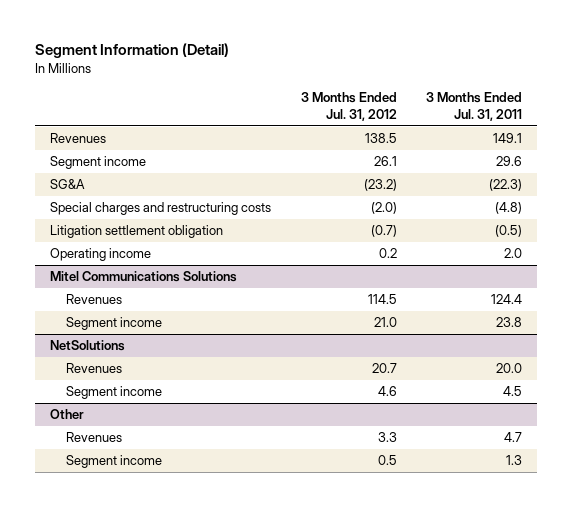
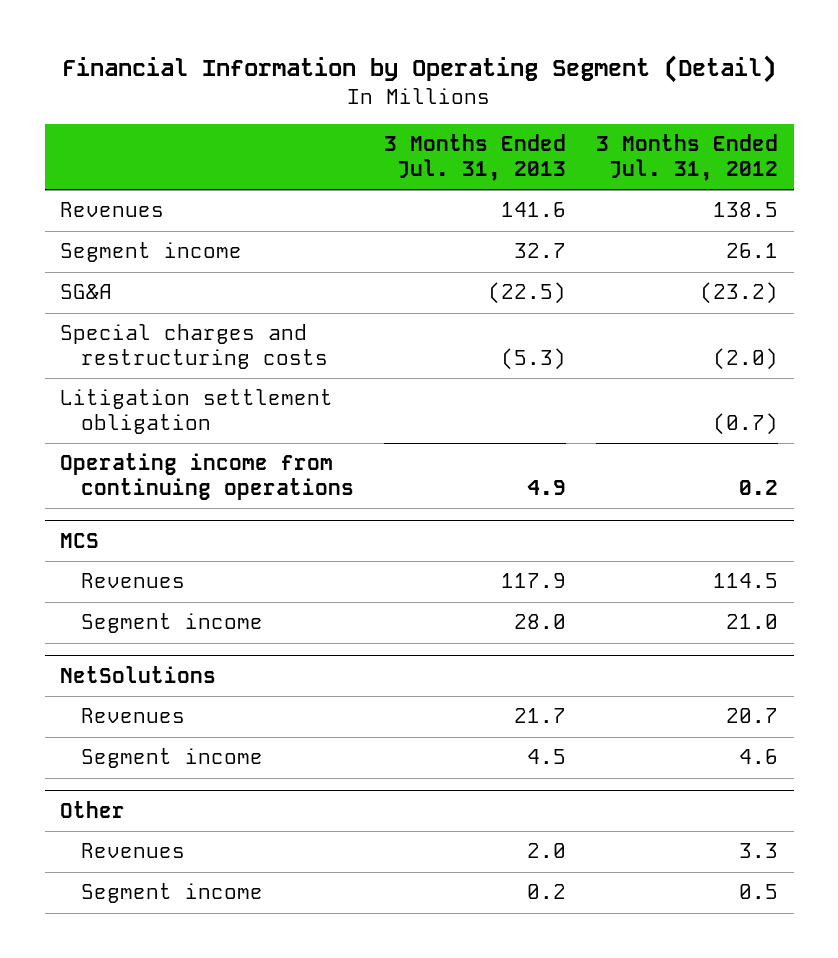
- Segment Information (Detail)
+ Financial Information by Operating Segment (Detail)
- | 3 Months Ended Jul. 31, 2012 | 3 Months Ended Jul. 31, 2011
+ | 3 Months Ended Jul. 31, 2013 | 3 Months Ended Jul. 31, 2012
- Operating income | 0.2 | 2.0
- Mitel Communications Solutions
+ Operating income from continuing operations | 4.9 | 0.2
+ MCS

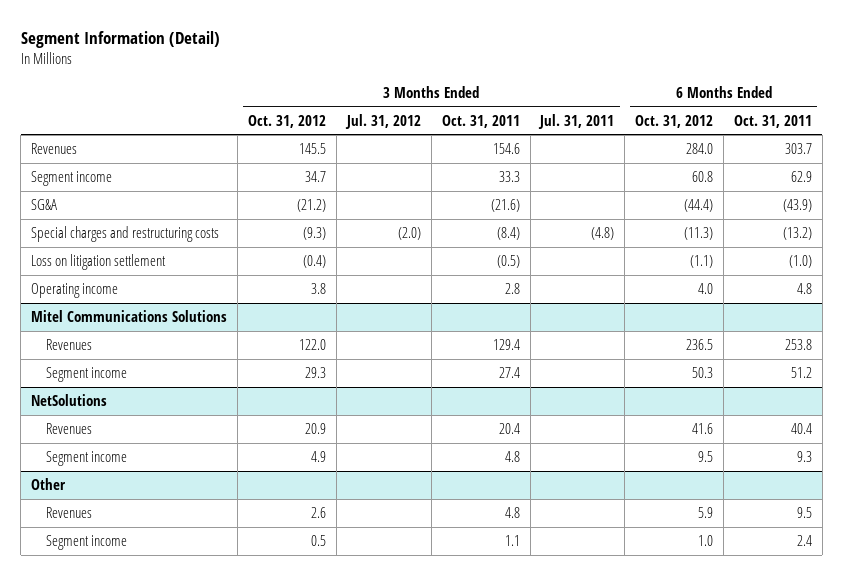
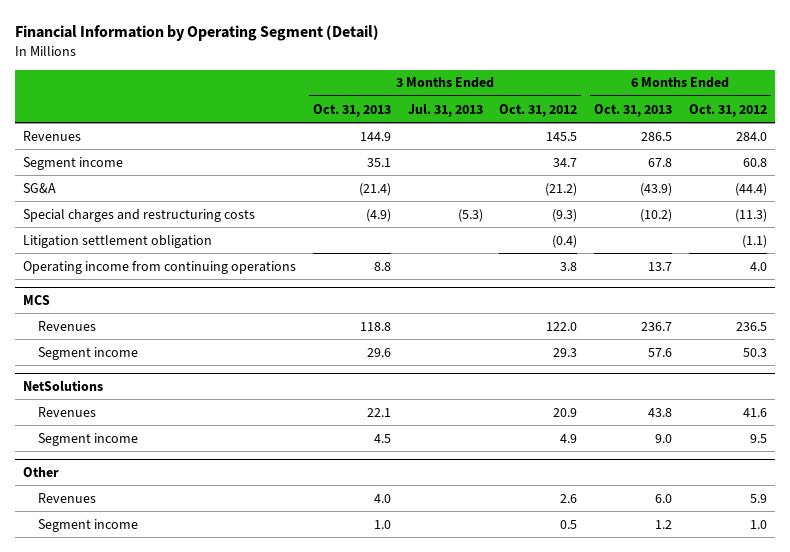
- Segment Information (Detail)
+ Financial Information by Operating Segment (Detail)
- | 3 Months Ended Oct. 31, 2012 | 3 Months Ended Jul. 31, 2012 | 3 Months Ended Oct. 31, 2011 | 3 Months Ended Jul. 31, 2011 | 6 Months Ended Oct. 31, 2012 | 6 Months Ended Oct. 31, 2011
+ | 3 Months Ended Oct. 31, 2013 | 3 Months Ended Jul. 31, 2013 | 3 Months Ended Oct. 31, 2012 | 6 Months Ended Oct. 31, 2013 | 6 Months Ended Oct. 31, 2012
- Loss on litigation settlement | (0.4) | | (0.5) | | (1.1) | (1.0)
- Operating income | 3.8 | | 2.8 | | 4.0 | 4.8
- Mitel Communications Solutions
+ Litigation settlement obligation | | | (0.4) | | (1.1)
+ Operating income from continuing operations | 8.8 | | 3.8 | 13.7 | 4.0
+ MCS

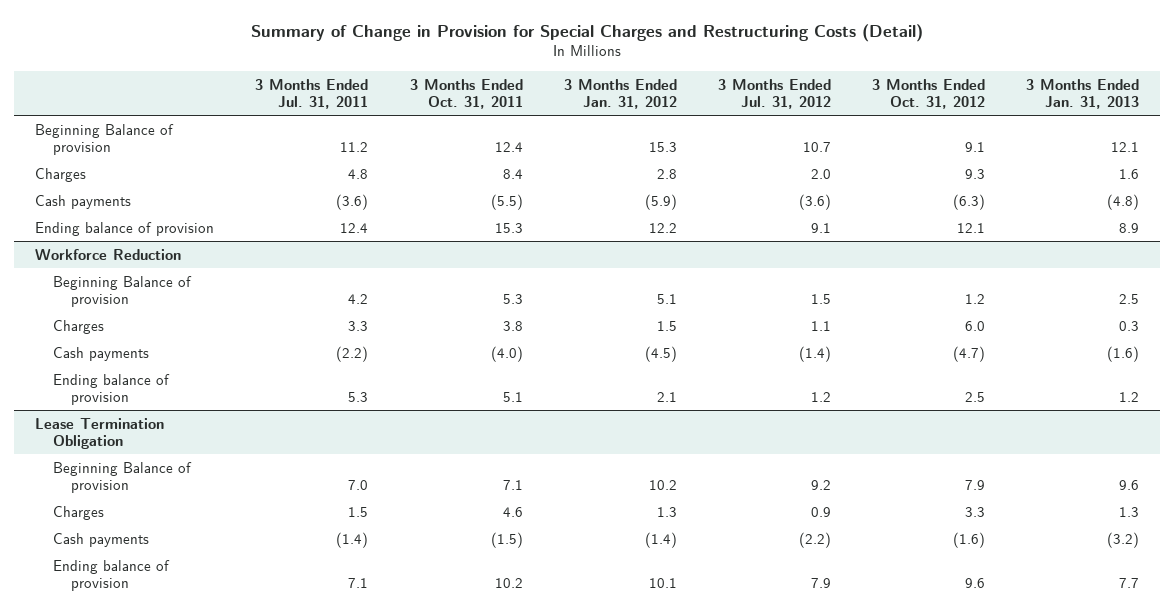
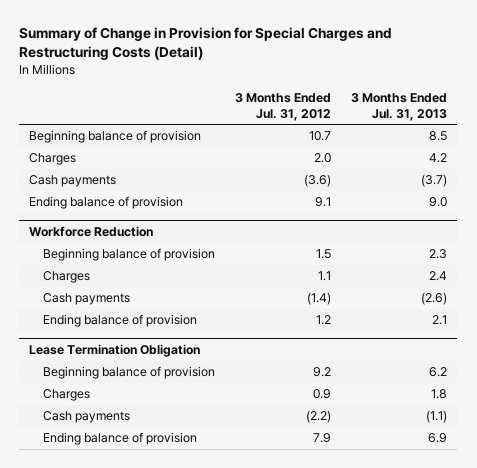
- | 3 Months Ended Jul. 31, 2011 | 3 Months Ended Oct. 31, 2011 | 3 Months Ended Jan. 31, 2012 | 3 Months Ended Jul. 31, 2012 | 3 Months Ended Oct. 31, 2012 | 3 Months Ended Jan. 31, 2013
+ | 3 Months Ended Jul. 31, 2012 | 3 Months Ended Jul. 31, 2013
- Beginning Balance of provision | 11.2 | 12.4 | 15.3 | 10.7 | 9.1 | 12.1
+ Beginning balance of provision | 10.7 | 8.5
@ Workforce Reduction
- Beginning Balance of provision | 4.2 | 5.3 | 5.1 | 1.5 | 1.2 | 2.5
+ Beginning balance of provision | 1.5 | 2.3
@ Lease Termination Obligation
- Beginning Balance of provision | 7.0 | 7.1 | 10.2 | 9.2 | 7.9 | 9.6
+ Beginning balance of provision | 9.2 | 6.2

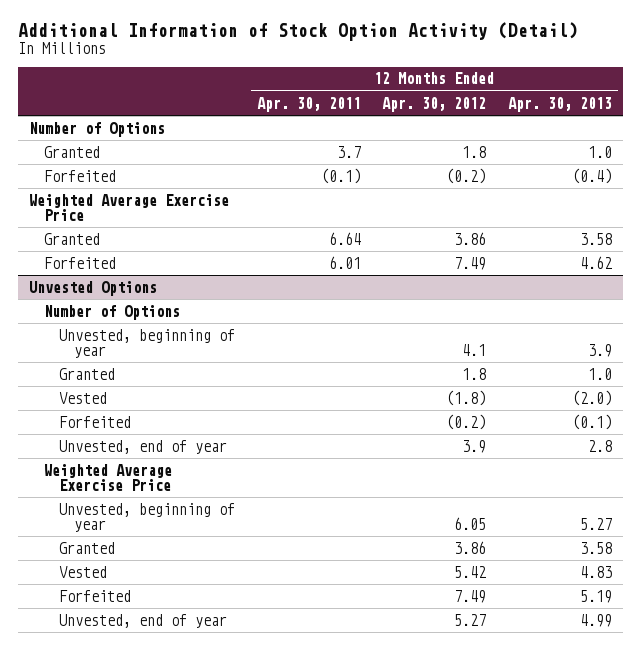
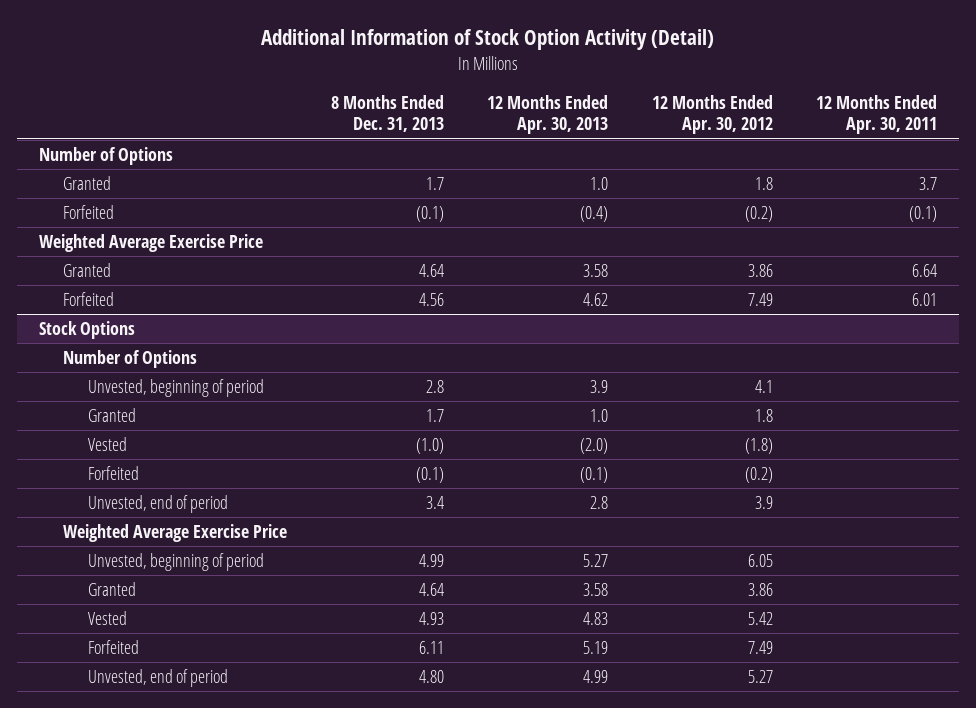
- | 12 Months Ended Apr. 30, 2011 | 12 Months Ended Apr. 30, 2012 | 12 Months Ended Apr. 30, 2013
+ | 8 Months Ended Dec. 31, 2013 | 12 Months Ended Apr. 30, 2013 | 12 Months Ended Apr. 30, 2012 | 12 Months Ended Apr. 30, 2011
- Unvested Options
+ Stock Options
- Unvested, beginning of year | | 4.1 | 3.9
+ Unvested, beginning of period | 2.8 | 3.9 | 4.1 |
- Unvested, end of year | | 3.9 | 2.8
+ Unvested, end of period | 3.4 | 2.8 | 3.9 |
- Unvested, beginning of year | | 6.05 | 5.27
+ Unvested, beginning of period | 4.99 | 5.27 | 6.05 |
- Unvested, end of year | | 5.27 | 4.99
+ Unvested, end of period | 4.80 | 4.99 | 5.27 |

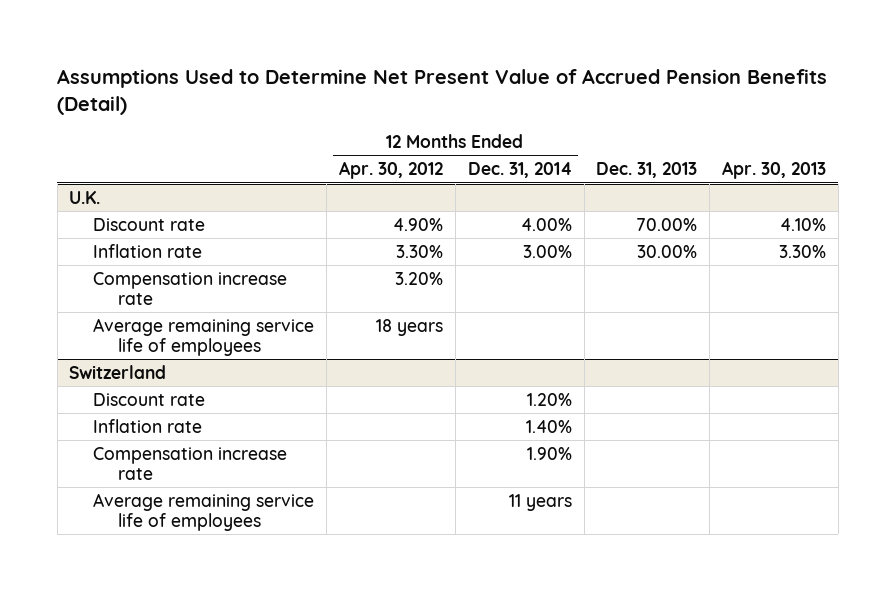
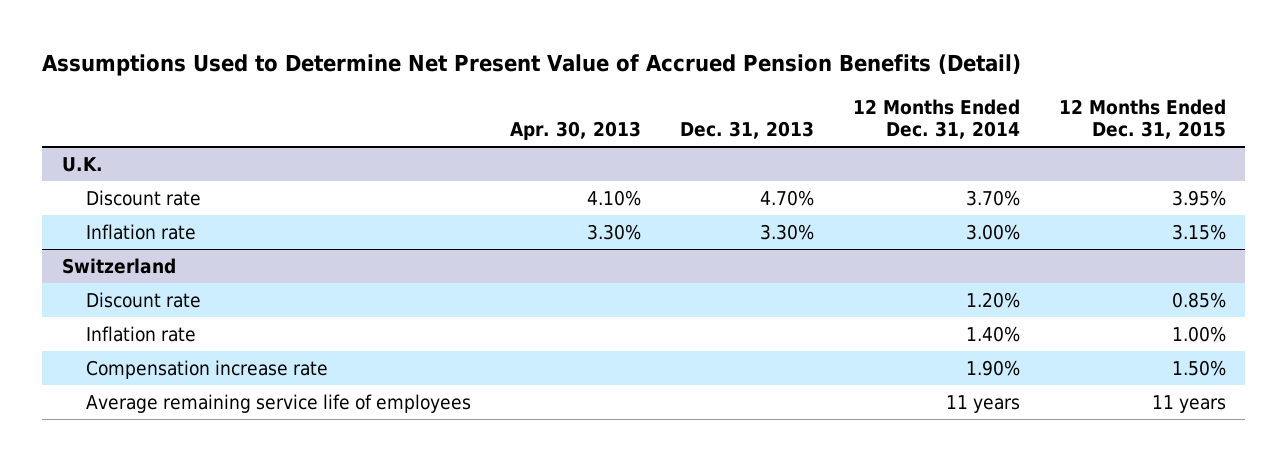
- | 12 Months Ended Apr. 30, 2012 | 12 Months Ended Dec. 31, 2014 | Dec. 31, 2013 | Apr. 30, 2013
+ | Apr. 30, 2013 | Dec. 31, 2013 | 12 Months Ended Dec. 31, 2014 | 12 Months Ended Dec. 31, 2015
@ U.K.
- Discount rate | 4.90% | 4.00% | 70.00% | 4.10%
- Inflation rate | 3.30% | 3.00% | 30.00% | 3.30%
- Compensation increase rate | 3.20% | | |
- Average remaining service life of employees | 18 years | | |
+ Discount rate | 4.10% | 4.70% | 3.70% | 3.95%
+ Inflation rate | 3.30% | 3.30% | 3.00% | 3.15%

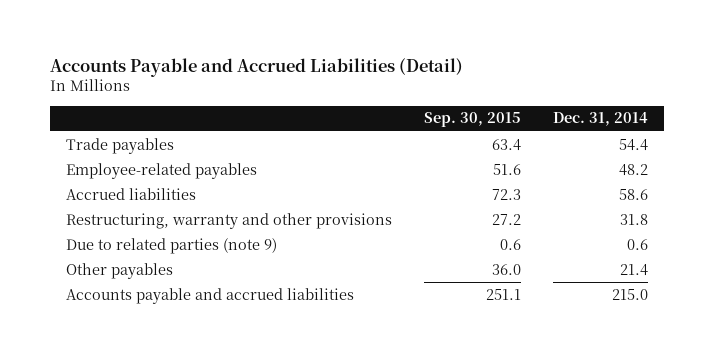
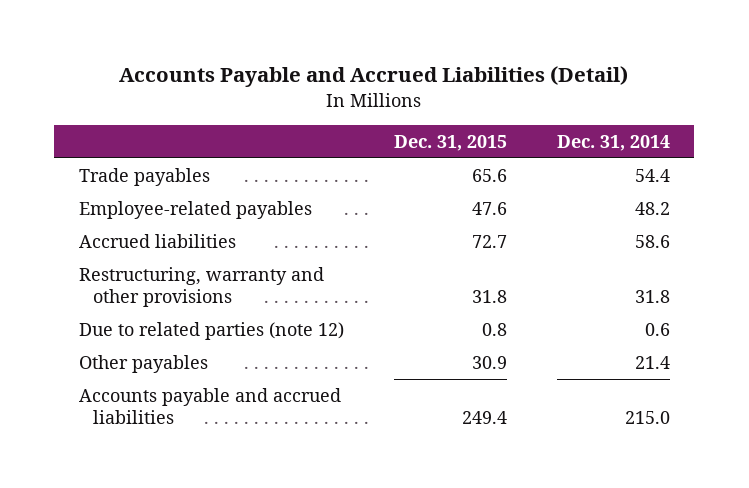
- | Sep. 30, 2015 | Dec. 31, 2014
+ | Dec. 31, 2015 | Dec. 31, 2014
- Due to related parties (note 9) | 0.6 | 0.6
+ Due to related parties (note 12) | 0.8 | 0.6

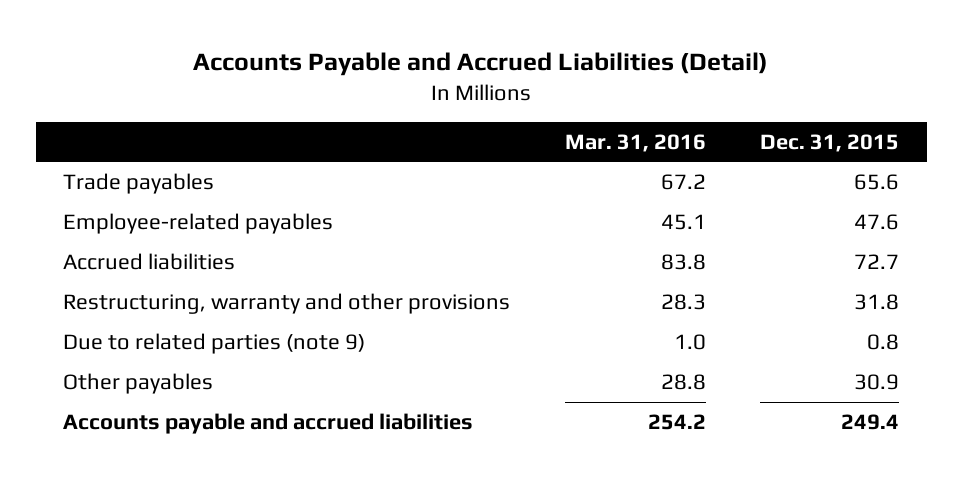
- | Dec. 31, 2015 | Dec. 31, 2014
+ | Mar. 31, 2016 | Dec. 31, 2015
- Due to related parties (note 12) | 0.8 | 0.6
+ Due to related parties (note 9) | 1.0 | 0.8

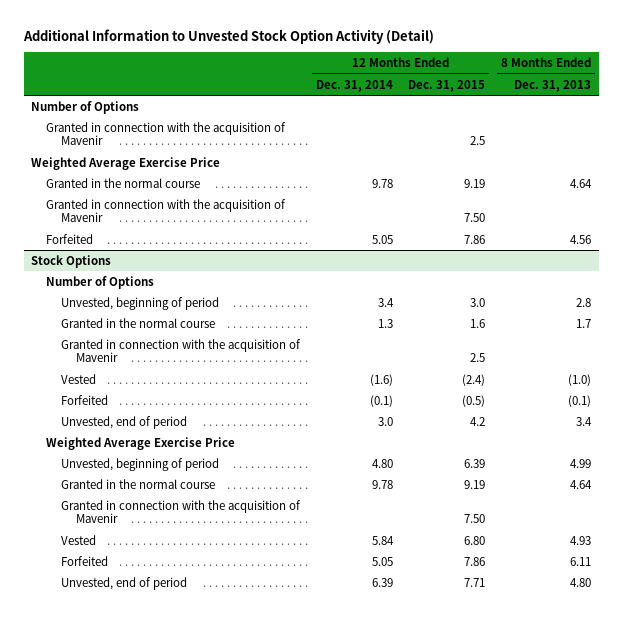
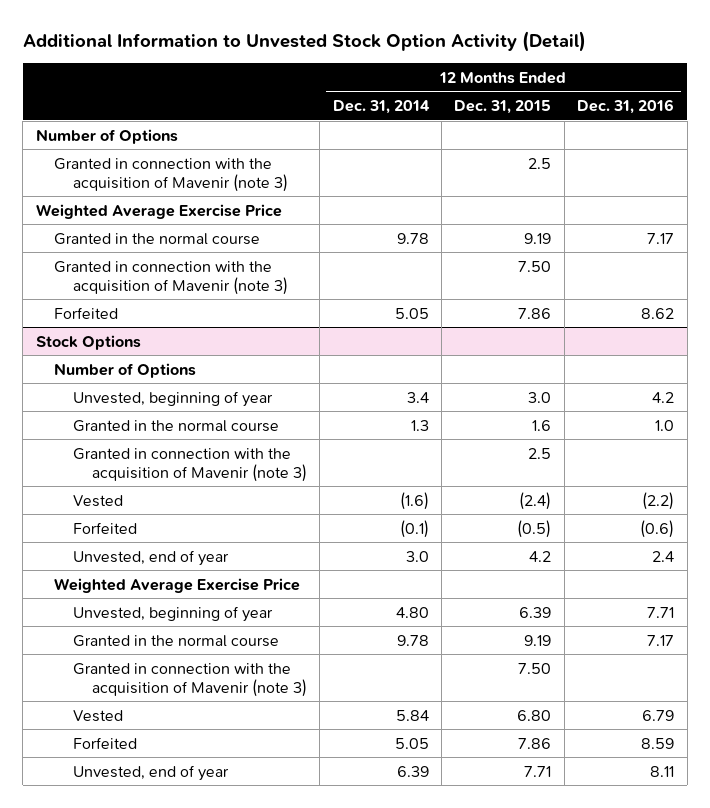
- | 12 Months Ended Dec. 31, 2014 | 12 Months Ended Dec. 31, 2015 | 8 Months Ended Dec. 31, 2013
+ | 12 Months Ended Dec. 31, 2014 | 12 Months Ended Dec. 31, 2015 | 12 Months Ended Dec. 31, 2016
- Granted in connection with the acquisition of Mavenir | | 2.5 |
+ Granted in connection with the acquisition of Mavenir (note 3) | | 2.5 |
- Granted in connection with the acquisition of Mavenir | | 7.50 |
+ Granted in connection with the acquisition of Mavenir (note 3) | | 7.50 |
@ Stock Options
- Unvested, beginning of period | 3.4 | 3.0 | 2.8
+ Unvested, beginning of year | 3.4 | 3.0 | 4.2
- Granted in connection with the acquisition of Mavenir | | 2.5 |
+ Granted in connection with the acquisition of Mavenir (note 3) | | 2.5 |
- Unvested, end of period | 3.0 | 4.2 | 3.4
+ Unvested, end of year | 3.0 | 4.2 | 2.4
- Unvested, beginning of period | 4.80 | 6.39 | 4.99
+ Unvested, beginning of year | 4.80 | 6.39 | 7.71
- Granted in connection with the acquisition of Mavenir | | 7.50 |
+ Granted in connection with the acquisition of Mavenir (note 3) | | 7.50 |
- Unvested, end of period | 6.39 | 7.71 | 4.80
+ Unvested, end of year | 6.39 | 7.71 | 8.11

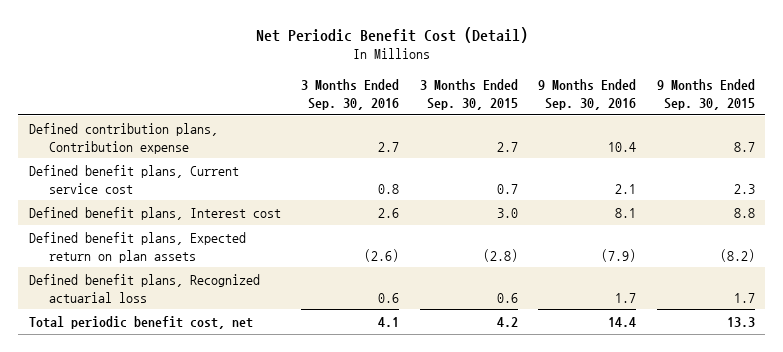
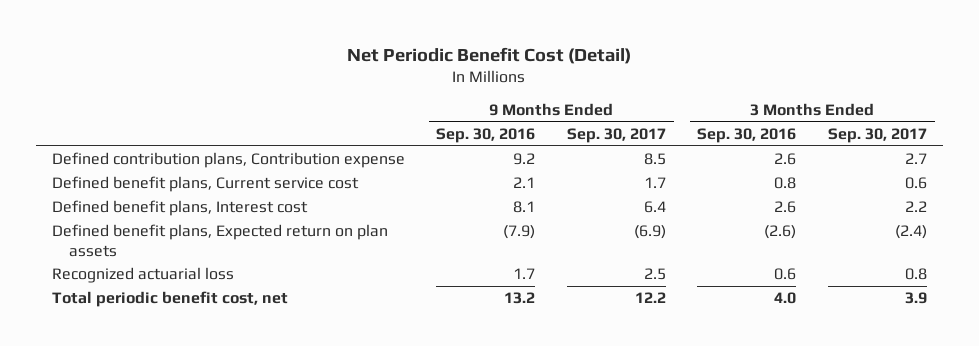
- | 3 Months Ended Sep. 30, 2016 | 3 Months Ended Sep. 30, 2015 | 9 Months Ended Sep. 30, 2016 | 9 Months Ended Sep. 30, 2015
+ | 9 Months Ended Sep. 30, 2016 | 9 Months Ended Sep. 30, 2017 | 3 Months Ended Sep. 30, 2016 | 3 Months Ended Sep. 30, 2017
- Defined contribution plans, Contribution expense | 2.7 | 2.7 | 10.4 | 8.7
+ Defined contribution plans, Contribution expense | 9.2 | 8.5 | 2.6 | 2.7
- Defined benefit plans, Recognized actuarial loss | 0.6 | 0.6 | 1.7 | 1.7
- Total periodic benefit cost, net | 4.1 | 4.2 | 14.4 | 13.3
+ Recognized actuarial loss | 1.7 | 2.5 | 0.6 | 0.8
+ Total periodic benefit cost, net | 13.2 | 12.2 | 4.0 | 3.9

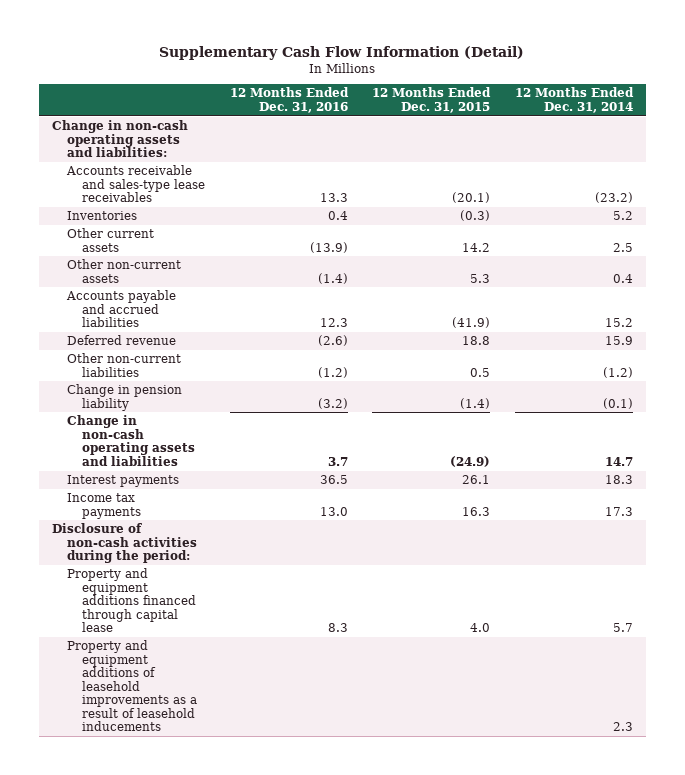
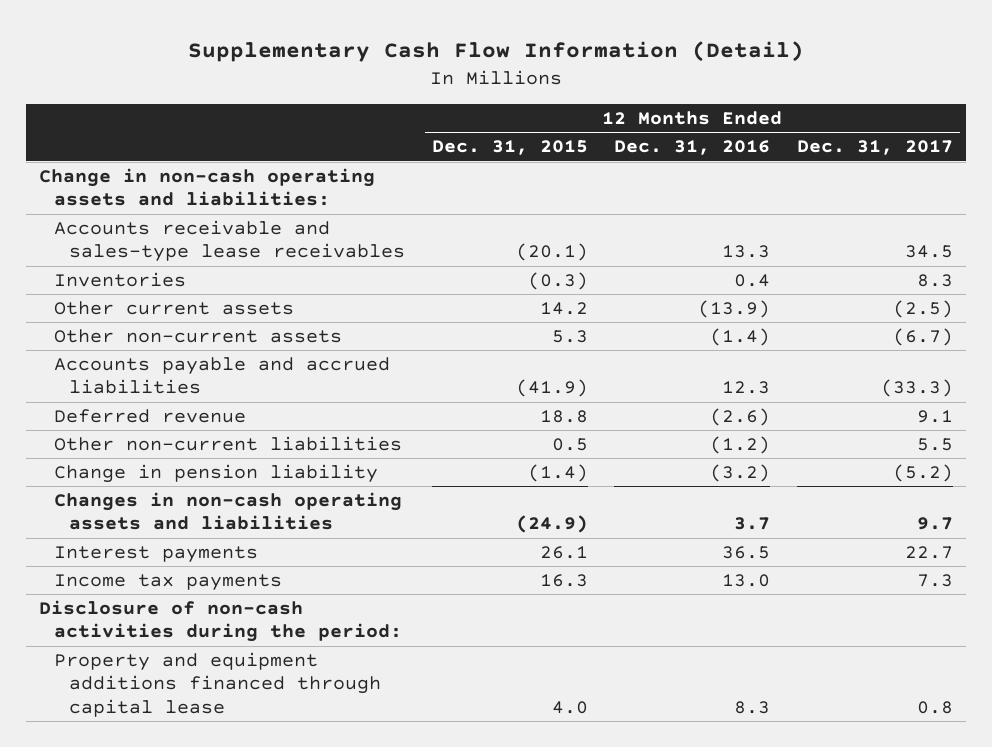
- | 12 Months Ended Dec. 31, 2016 | 12 Months Ended Dec. 31, 2015 | 12 Months Ended Dec. 31, 2014
+ | 12 Months Ended Dec. 31, 2015 | 12 Months Ended Dec. 31, 2016 | 12 Months Ended Dec. 31, 2017
- Change in non-cash operating assets and liabilities | 3.7 | (24.9) | 14.7
+ Changes in non-cash operating assets and liabilities | (24.9) | 3.7 | 9.7
- Property and equipment additions of leasehold improvements as a result of leasehold inducements | | | 2.3

